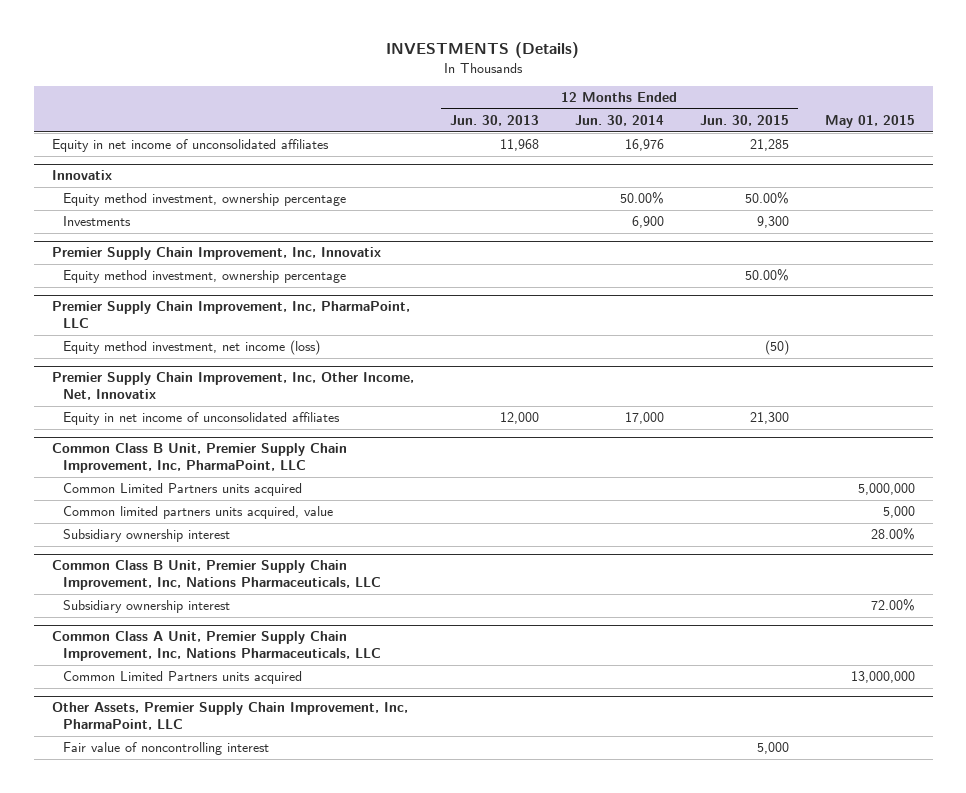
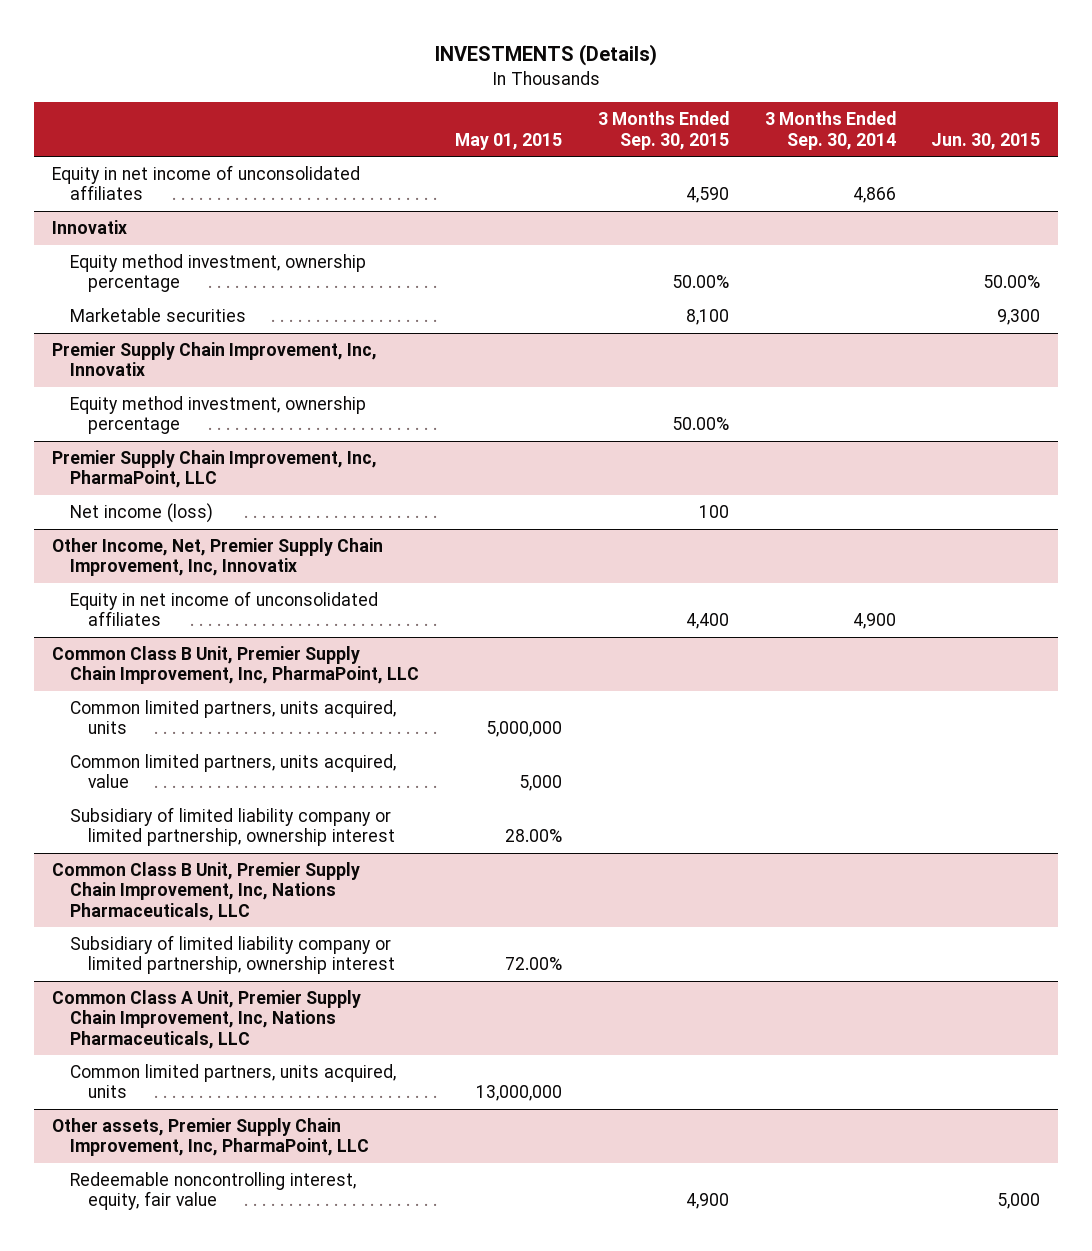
- | 12 Months Ended Jun. 30, 2013 | 12 Months Ended Jun. 30, 2014 | 12 Months Ended Jun. 30, 2015 | May 01, 2015
+ | May 01, 2015 | 3 Months Ended Sep. 30, 2015 | 3 Months Ended Sep. 30, 2014 | Jun. 30, 2015
@ Innovatix
- Investments | | 6,900 | 9,300 |
+ Marketable securities | | 8,100 | | 9,300
@ Premier Supply Chain Improvement, Inc, PharmaPoint, LLC
- Equity method investment, net income (loss) | | | (50) |
- Premier Supply Chain Improvement, Inc, Other Income, Net, Innovatix
@ Premier Supply Chain Improvement, Inc, PharmaPoint, LLC
+ Net income (loss) | | 100 | |
+ Other Income, Net, Premier Supply Chain Improvement, Inc, Innovatix
@ Common Class B Unit, Premier Supply Chain Improvement, Inc, PharmaPoint, LLC
- Common Limited Partners units acquired | | | | 5,000,000
- Common limited partners units acquired, value | | | | 5,000
- Subsidiary ownership interest | | | | 28.00%
+ Common limited partners, units acquired, units | 5,000,000 | | |
+ Common limited partners, units acquired, value | 5,000 | | |
+ Subsidiary of limited liability company or limited partnership, ownership interest | 28.00% | | |
@ Common Class B Unit, Premier Supply Chain Improvement, Inc, Nations Pharmaceuticals, LLC
- Subsidiary ownership interest | | | | 72.00%
+ Subsidiary of limited liability company or limited partnership, ownership interest | 72.00% | | |
@ Common Class A Unit, Premier Supply Chain Improvement, Inc, Nations Pharmaceuticals, LLC
- Common Limited Partners units acquired | | | | 13,000,000
- Other Assets, Premier Supply Chain Improvement, Inc, PharmaPoint, LLC
- Fair value of noncontrolling interest | | | 5,000 |
@ Common Class A Unit, Premier Supply Chain Improvement, Inc, Nations Pharmaceuticals, LLC
+ Common limited partners, units acquired, units | 13,000,000 | | |
+ Other assets, Premier Supply Chain Improvement, Inc, PharmaPoint, LLC
+ Redeemable noncontrolling interest, equity, fair value | | 4,900 | | 5,000

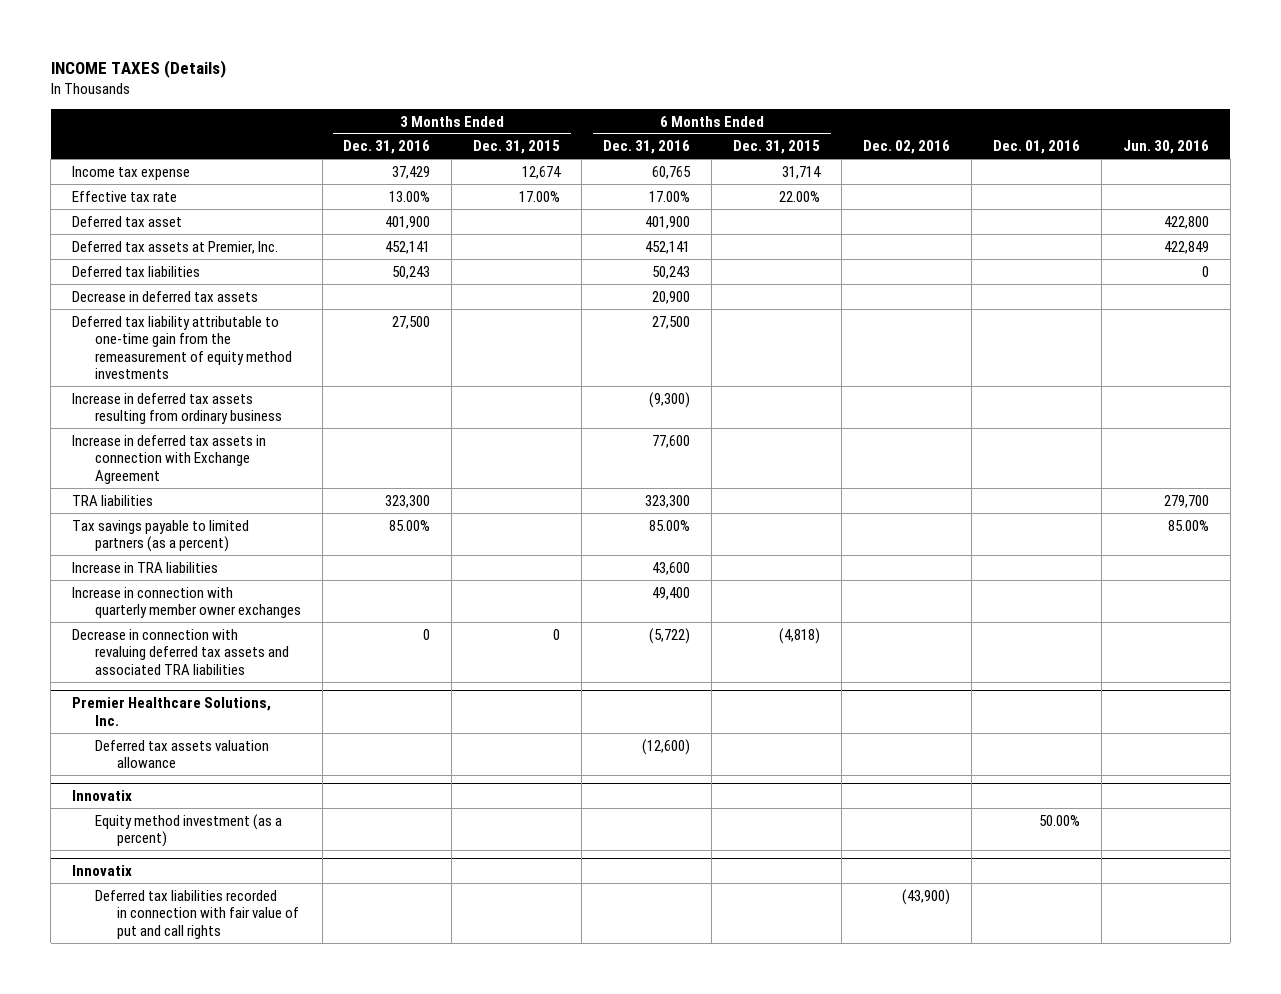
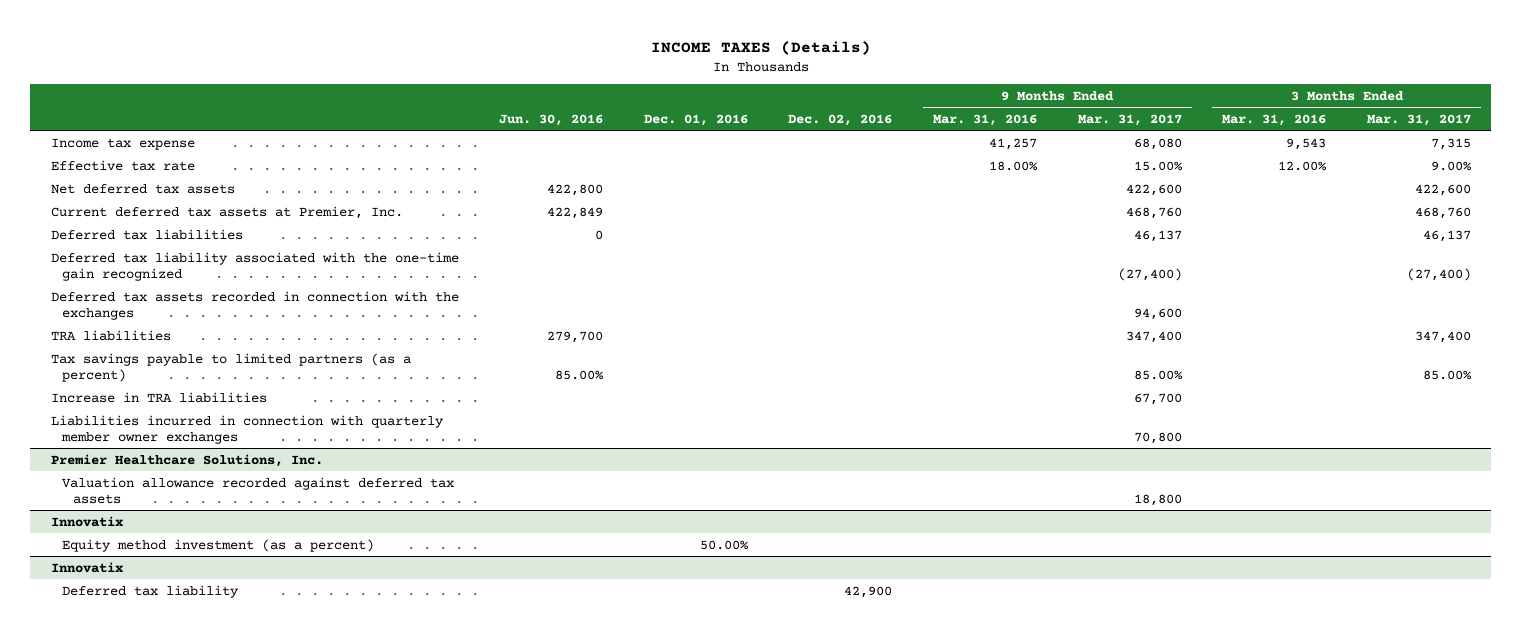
- | 3 Months Ended Dec. 31, 2016 | 3 Months Ended Dec. 31, 2015 | 6 Months Ended Dec. 31, 2016 | 6 Months Ended Dec. 31, 2015 | Dec. 02, 2016 | Dec. 01, 2016 | Jun. 30, 2016
+ | Jun. 30, 2016 | Dec. 01, 2016 | Dec. 02, 2016 | 9 Months Ended Mar. 31, 2016 | 9 Months Ended Mar. 31, 2017 | 3 Months Ended Mar. 31, 2016 | 3 Months Ended Mar. 31, 2017
- Deferred tax asset | 401,900 | | 401,900 | | | | 422,800
- Deferred tax assets at Premier, Inc. | 452,141 | | 452,141 | | | | 422,849
+ Net deferred tax assets | 422,800 | | | | 422,600 | | 422,600
+ Current deferred tax assets at Premier, Inc. | 422,849 | | | | 468,760 | | 468,760
- Decrease in deferred tax assets | | | 20,900 | | | |
- Deferred tax liability attributable to one-time gain from the remeasurement of equity method investments | 27,500 | | 27,500 | | | |
- Increase in deferred tax assets resulting from ordinary business | | | (9,300) | | | |
- Increase in deferred tax assets in connection with Exchange Agreement | | | 77,600 | | | |
+ Deferred tax liability associated with the one-time gain recognized | | | | | (27,400) | | (27,400)
+ Deferred tax assets recorded in connection with the exchanges | | | | | 94,600 | |
- Increase in connection with quarterly member owner exchanges | | | 49,400 | | | |
- Decrease in connection with revaluing deferred tax assets and associated TRA liabilities | 0 | 0 | (5,722) | (4,818) | | |
+ Liabilities incurred in connection with quarterly member owner exchanges | | | | | 70,800 | |
@ Premier Healthcare Solutions, Inc.
- Deferred tax assets valuation allowance | | | (12,600) | | | |
+ Valuation allowance recorded against deferred tax assets | | | | | 18,800 | |
@ Innovatix
- Deferred tax liabilities recorded in connection with fair value of put and call rights | | | | | (43,900) | |
+ Deferred tax liability | | | 42,900 | | | |

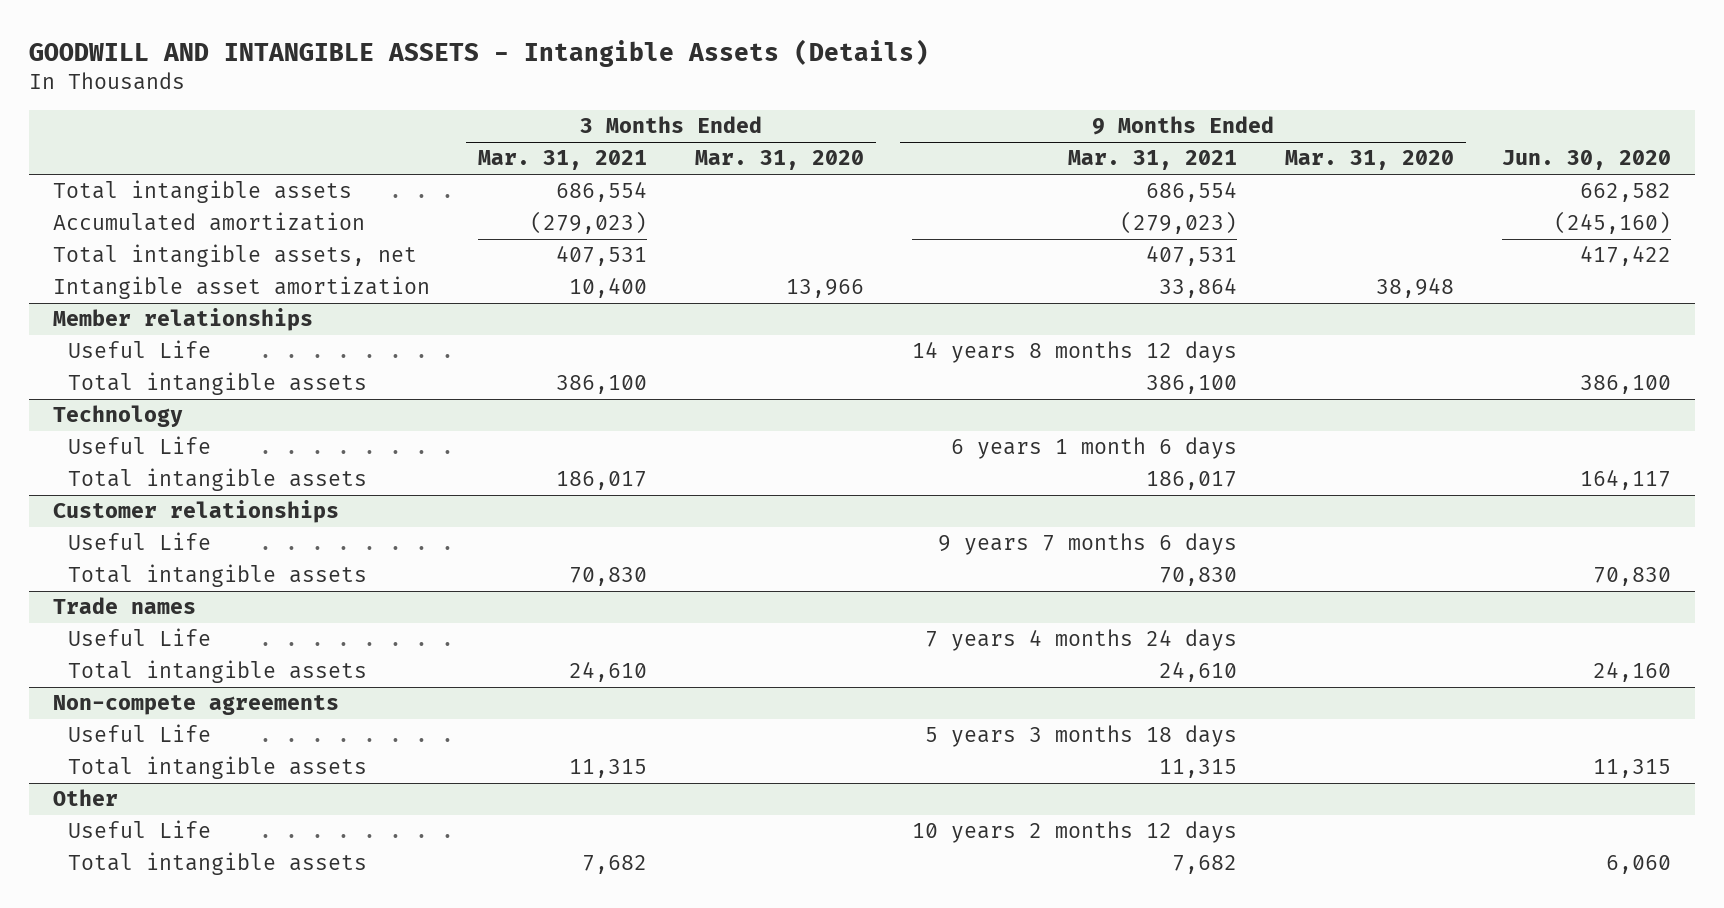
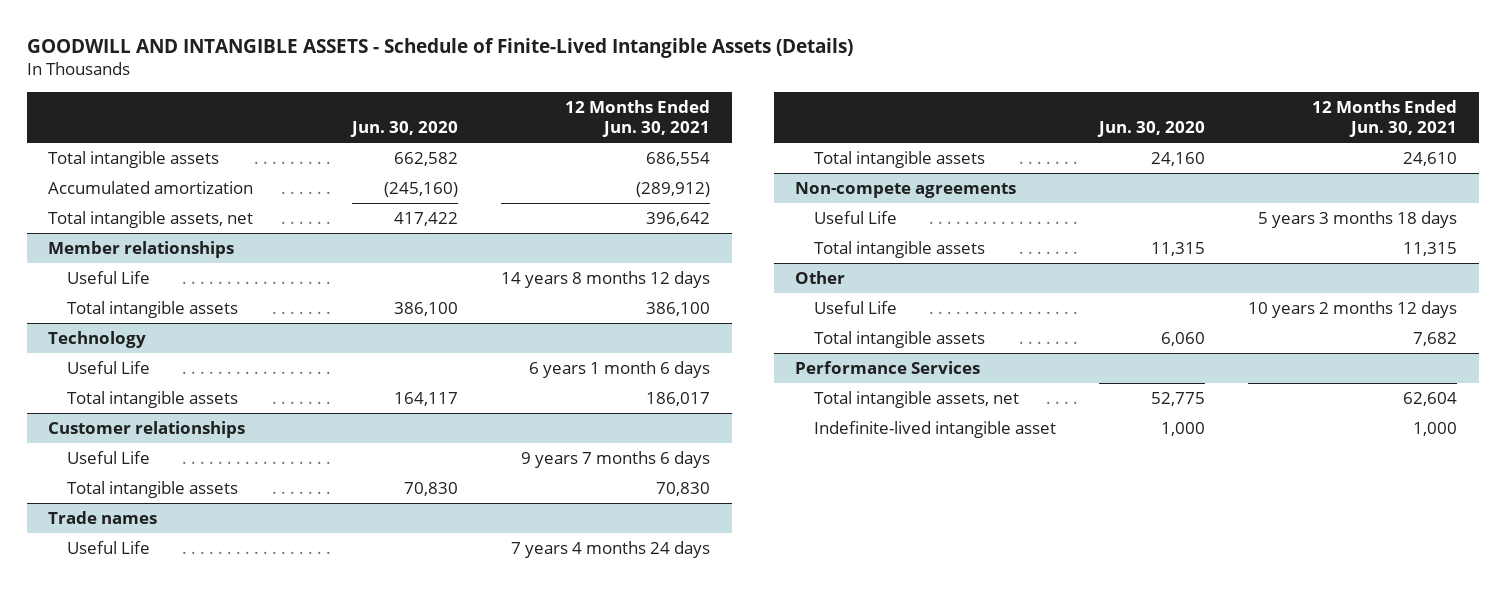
- GOODWILL AND INTANGIBLE ASSETS - Intangible Assets (Details)
+ GOODWILL AND INTANGIBLE ASSETS - Schedule of Finite-Lived Intangible Assets (Details)
- | 3 Months Ended Mar. 31, 2021 | 3 Months Ended Mar. 31, 2020 | 9 Months Ended Mar. 31, 2021 | 9 Months Ended Mar. 31, 2020 | Jun. 30, 2020
+ | Jun. 30, 2020 | 12 Months Ended Jun. 30, 2021
- Intangible asset amortization | 10,400 | 13,966 | 33,864 | 38,948 |
+ Performance Services
+ Total intangible assets, net | 52,775 | 62,604
+ Indefinite-lived intangible asset | 1,000 | 1,000

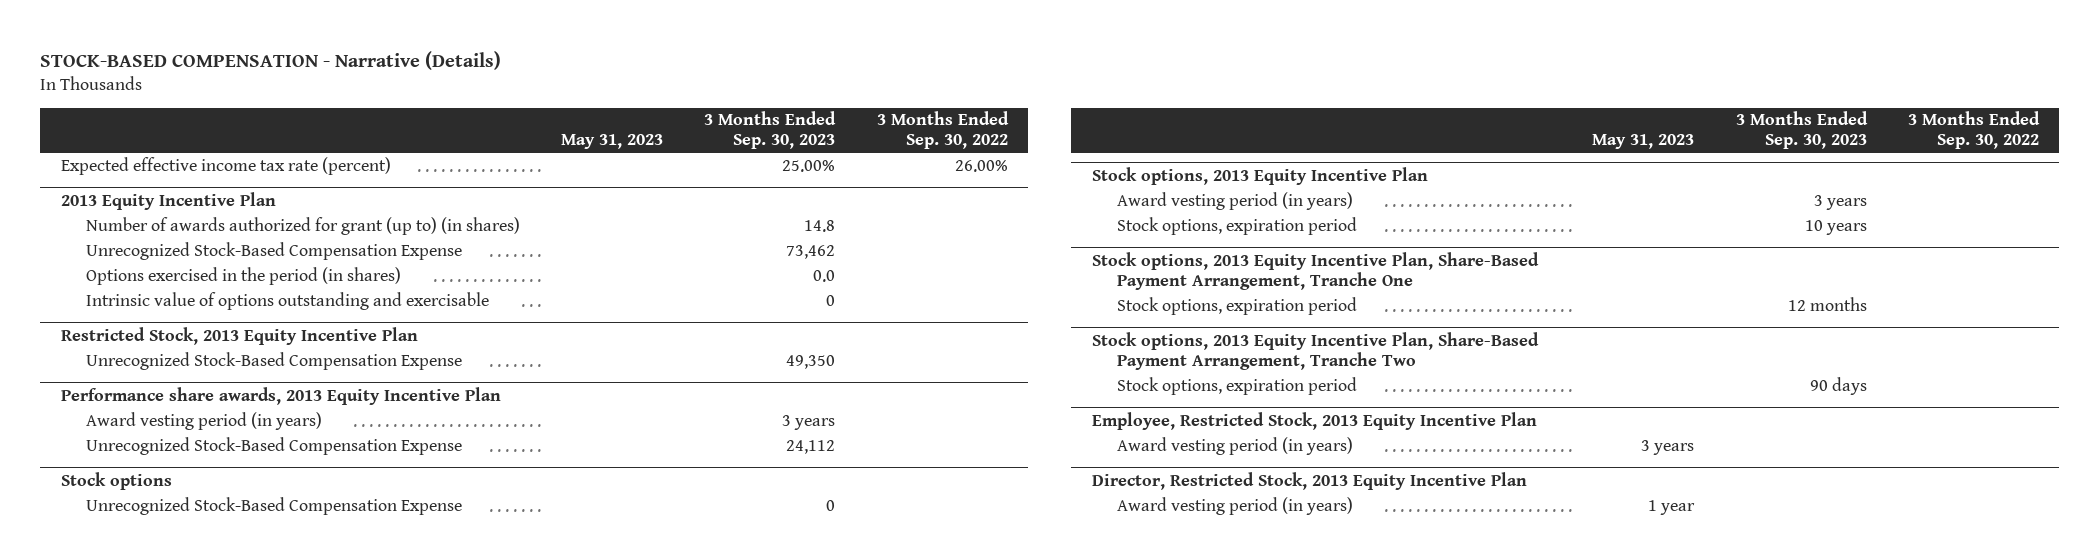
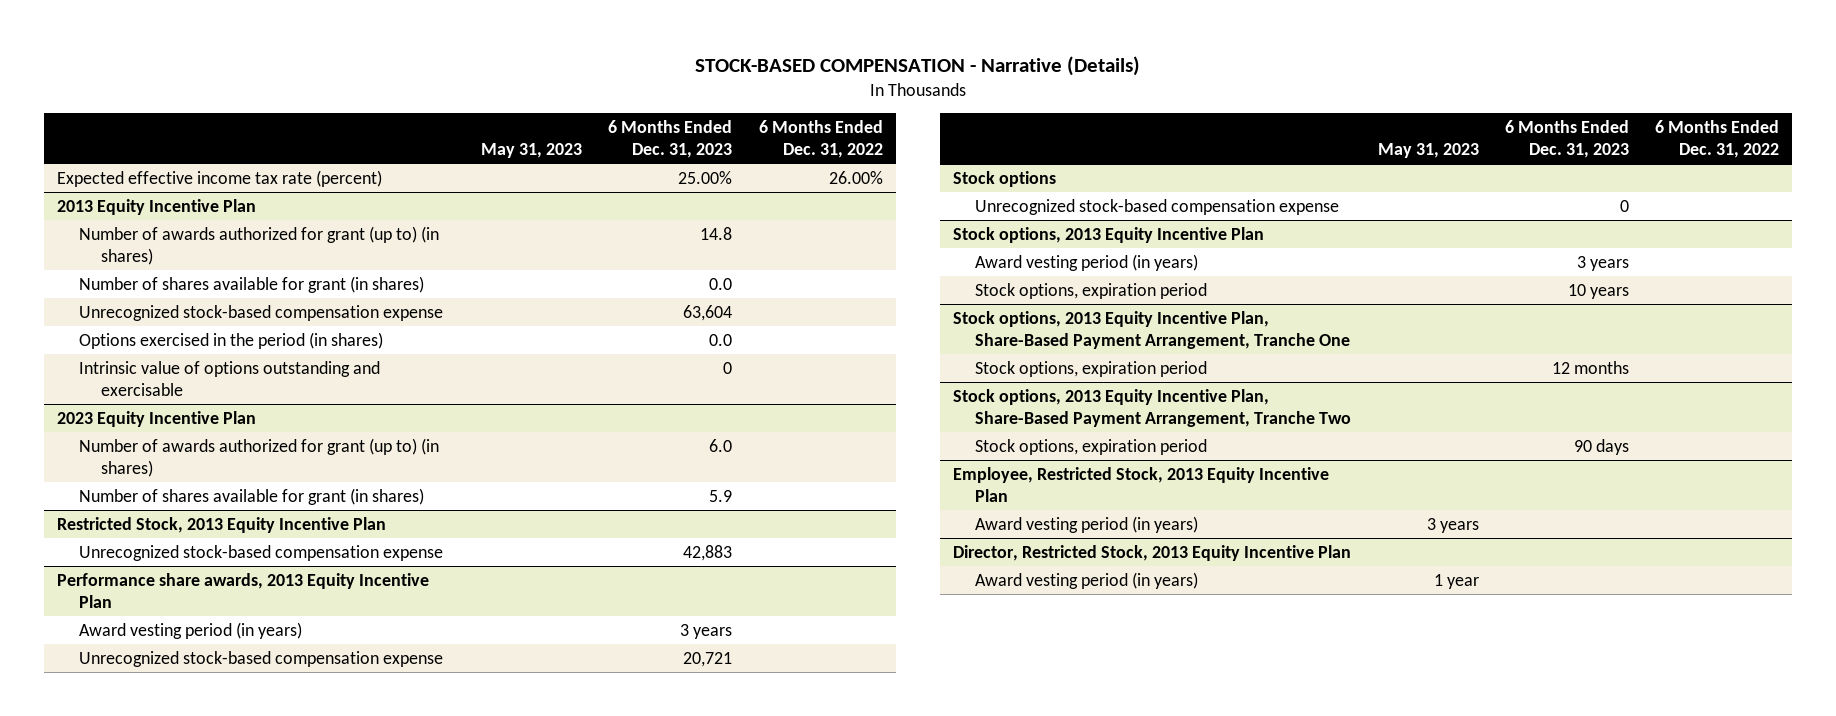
- | May 31, 2023 | 3 Months Ended Sep. 30, 2023 | 3 Months Ended Sep. 30, 2022
+ | May 31, 2023 | 6 Months Ended Dec. 31, 2023 | 6 Months Ended Dec. 31, 2022
@ 2013 Equity Incentive Plan
- Unrecognized Stock-Based Compensation Expense | | 73,462 |
+ Number of shares available for grant (in shares) | | 0.0 |
+ Unrecognized stock-based compensation expense | | 63,604 |
+ 2023 Equity Incentive Plan
+ Number of awards authorized for grant (up to) (in shares) | | 6.0 |
+ Number of shares available for grant (in shares) | | 5.9 |
@ Restricted Stock, 2013 Equity Incentive Plan
- Unrecognized Stock-Based Compensation Expense | | 49,350 |
+ Unrecognized stock-based compensation expense | | 42,883 |
@ Performance share awards, 2013 Equity Incentive Plan
- Unrecognized Stock-Based Compensation Expense | | 24,112 |
+ Unrecognized stock-based compensation expense | | 20,721 |
@ Stock options
- Unrecognized Stock-Based Compensation Expense | | 0 |
+ Unrecognized stock-based compensation expense | | 0 |

